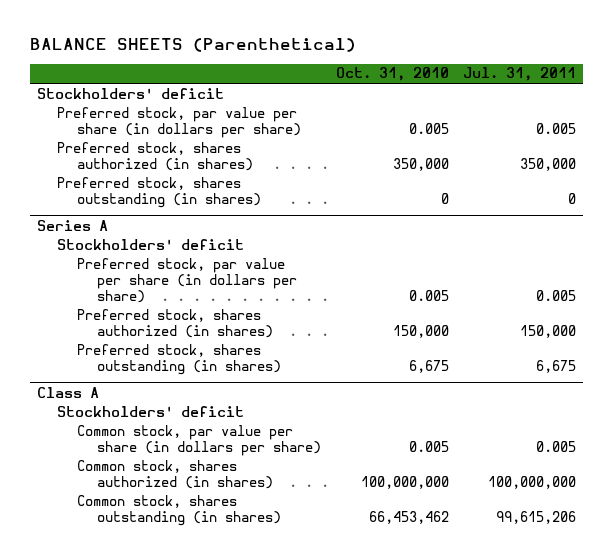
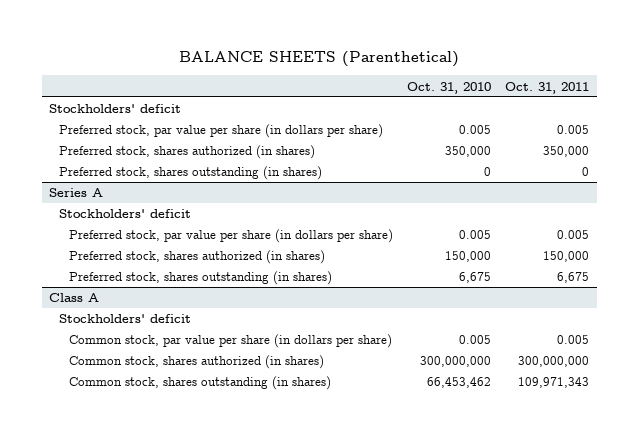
- | Oct. 31, 2010 | Jul. 31, 2011
+ | Oct. 31, 2010 | Oct. 31, 2011
@ Class A
- Common stock, shares authorized (in shares) | 100,000,000 | 100,000,000
+ Common stock, shares authorized (in shares) | 300,000,000 | 300,000,000

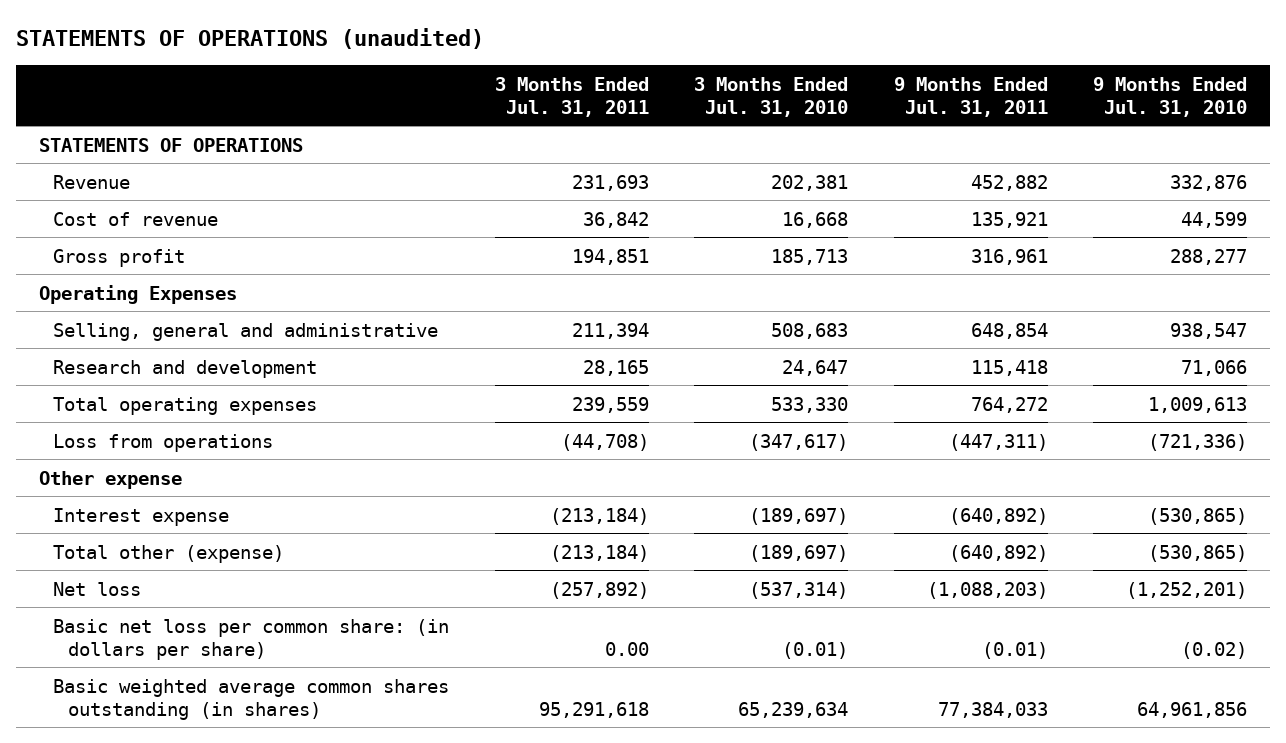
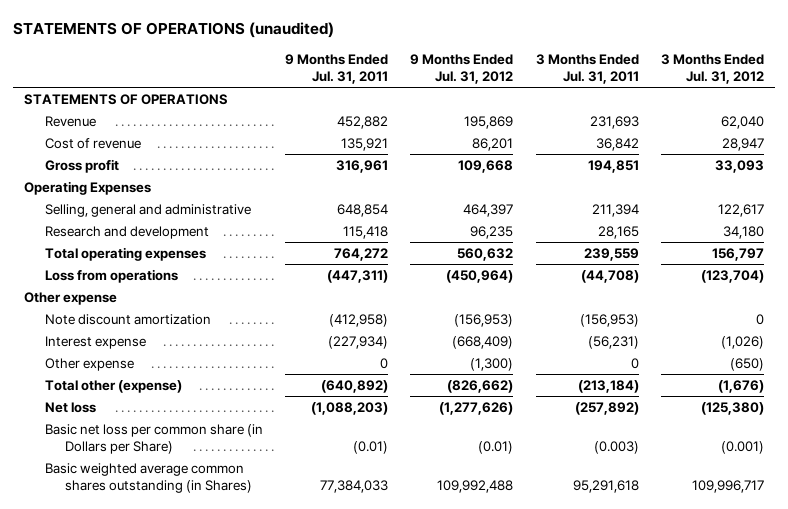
- | 3 Months Ended Jul. 31, 2011 | 3 Months Ended Jul. 31, 2010 | 9 Months Ended Jul. 31, 2011 | 9 Months Ended Jul. 31, 2010
+ | 9 Months Ended Jul. 31, 2011 | 9 Months Ended Jul. 31, 2012 | 3 Months Ended Jul. 31, 2011 | 3 Months Ended Jul. 31, 2012
- Interest expense | (213,184) | (189,697) | (640,892) | (530,865)
+ Note discount amortization | (412,958) | (156,953) | (156,953) | 0
+ Interest expense | (227,934) | (668,409) | (56,231) | (1,026)
+ Other expense | 0 | (1,300) | 0 | (650)
- Basic net loss per common share: (in dollars per share) | 0.00 | (0.01) | (0.01) | (0.02)
- Basic weighted average common shares outstanding (in shares) | 95,291,618 | 65,239,634 | 77,384,033 | 64,961,856
+ Basic net loss per common share (in Dollars per Share) | (0.01) | (0.01) | (0.003) | (0.001)
+ Basic weighted average common shares outstanding (in Shares) | 77,384,033 | 109,992,488 | 95,291,618 | 109,996,717

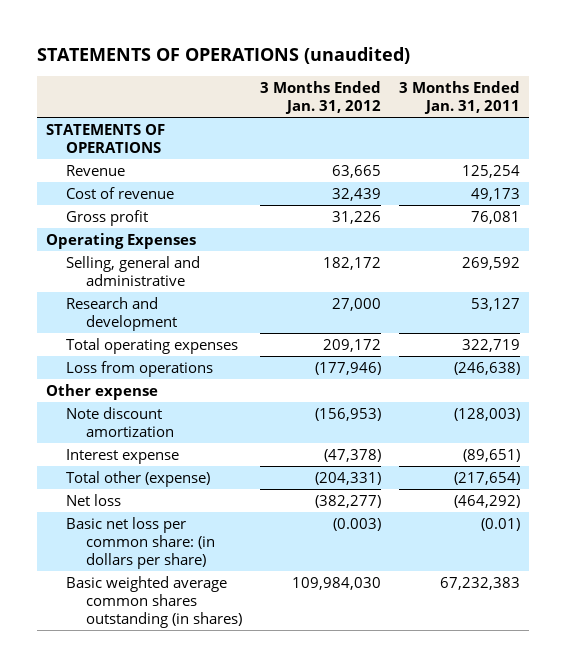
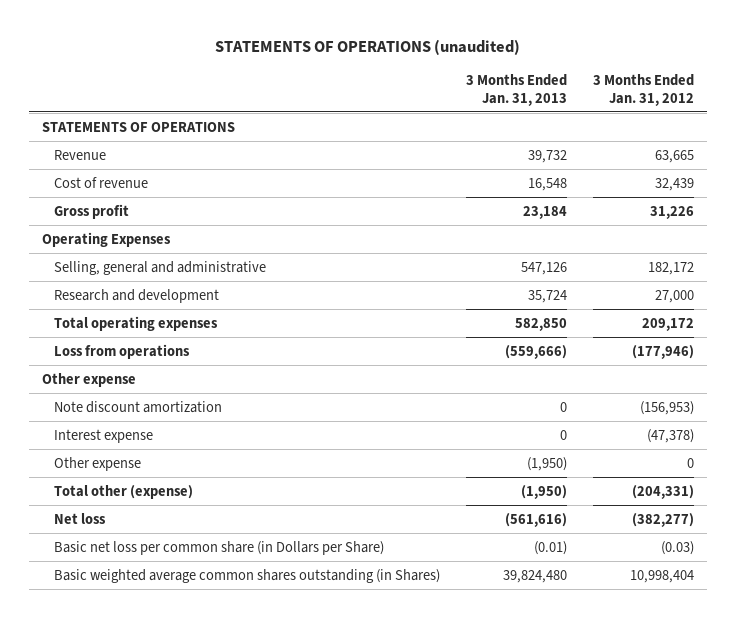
- | 3 Months Ended Jan. 31, 2012 | 3 Months Ended Jan. 31, 2011
+ | 3 Months Ended Jan. 31, 2013 | 3 Months Ended Jan. 31, 2012
+ Other expense | (1,950) | 0
- Basic net loss per common share: (in dollars per share) | (0.003) | (0.01)
- Basic weighted average common shares outstanding (in shares) | 109,984,030 | 67,232,383
+ Basic net loss per common share (in Dollars per Share) | (0.01) | (0.03)
+ Basic weighted average common shares outstanding (in Shares) | 39,824,480 | 10,998,404

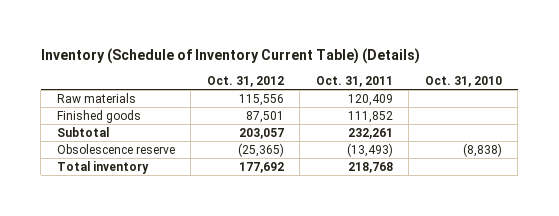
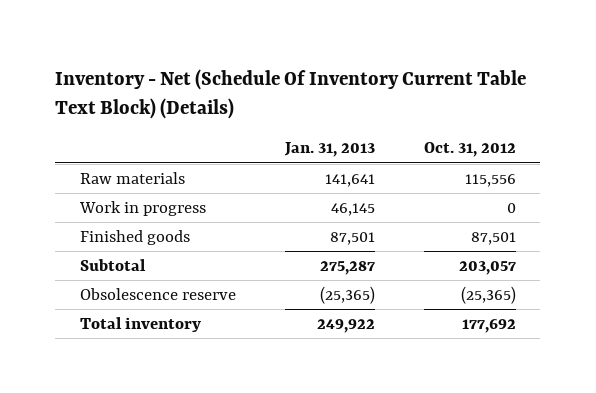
- Inventory (Schedule of Inventory Current Table) (Details)
+ Inventory - Net (Schedule Of Inventory Current Table Text Block) (Details)
- | Oct. 31, 2012 | Oct. 31, 2011 | Oct. 31, 2010
+ | Jan. 31, 2013 | Oct. 31, 2012
+ Work in progress | 46,145 | 0

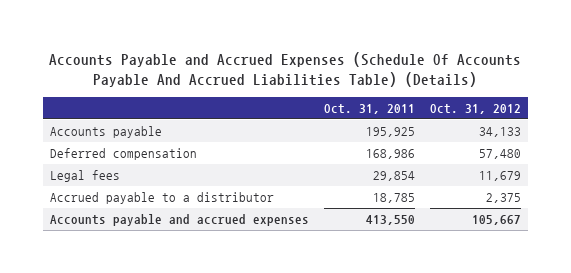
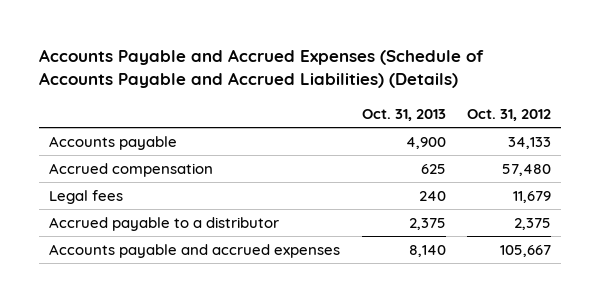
- Accounts Payable and Accrued Expenses (Schedule Of Accounts Payable And Accrued Liabilities Table) (Details)
+ Accounts Payable and Accrued Expenses (Schedule of Accounts Payable and Accrued Liabilities) (Details)
- | Oct. 31, 2011 | Oct. 31, 2012
+ | Oct. 31, 2013 | Oct. 31, 2012
- Deferred compensation | 168,986 | 57,480
+ Accrued compensation | 625 | 57,480

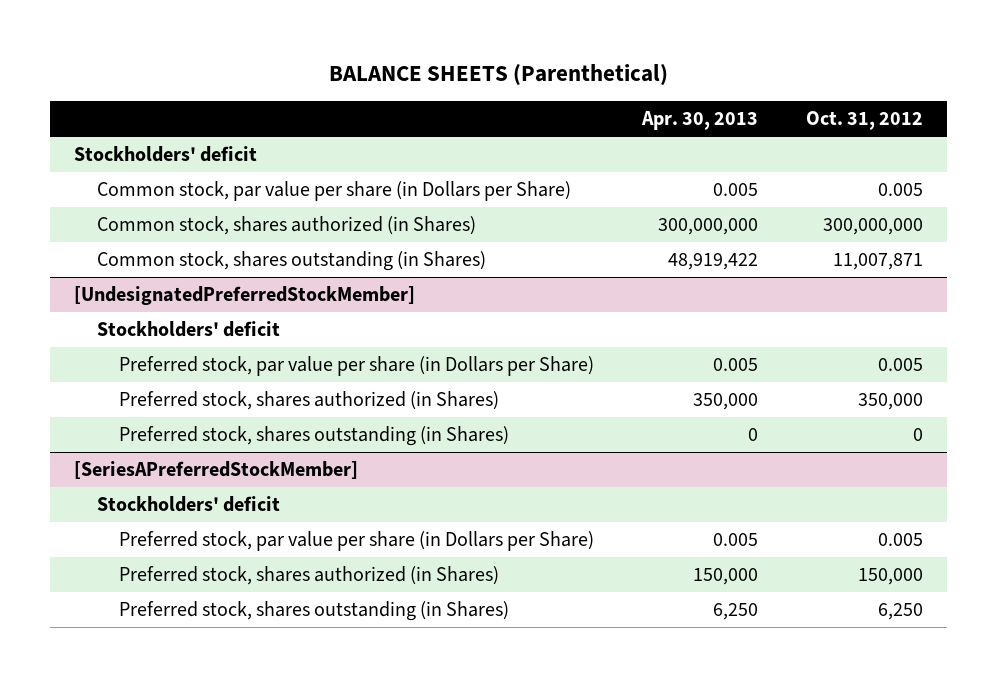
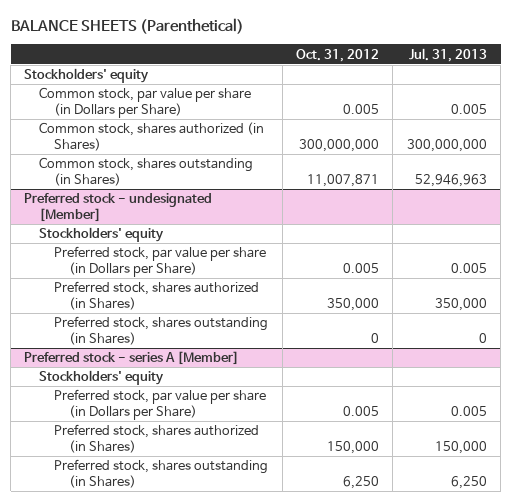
- | Apr. 30, 2013 | Oct. 31, 2012
+ | Oct. 31, 2012 | Jul. 31, 2013
- Stockholders' deficit
+ Stockholders' equity
- [UndesignatedPreferredStockMember]
- Stockholders' deficit
+ Preferred stock - undesignated [Member]
+ Stockholders' equity
- [SeriesAPreferredStockMember]
- Stockholders' deficit
+ Preferred stock - series A [Member]
+ Stockholders' equity

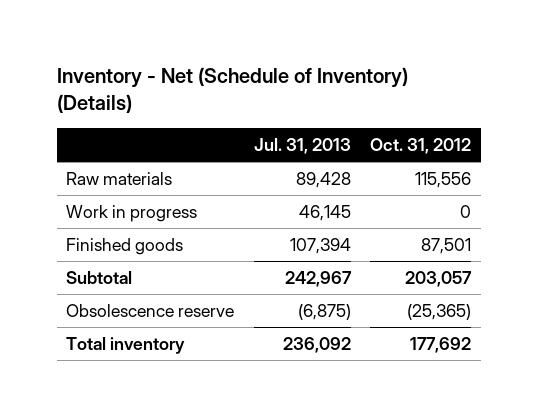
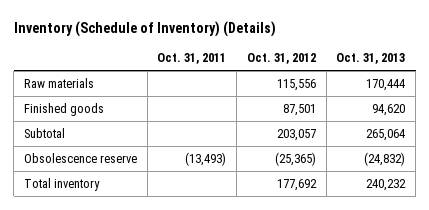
- Inventory - Net (Schedule of Inventory) (Details)
+ Inventory (Schedule of Inventory) (Details)
- | Jul. 31, 2013 | Oct. 31, 2012
+ | Oct. 31, 2011 | Oct. 31, 2012 | Oct. 31, 2013
- Work in progress | 46,145 | 0

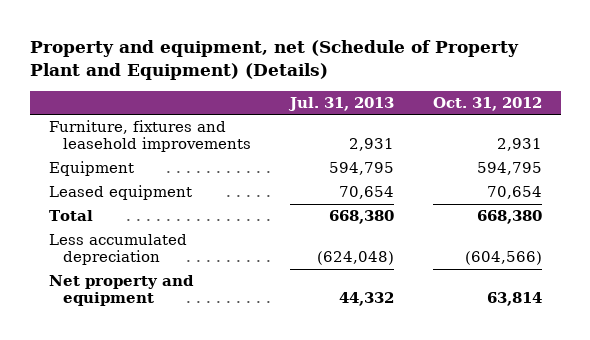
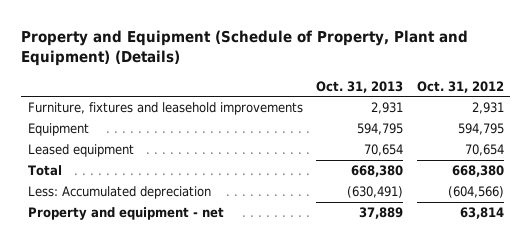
- Property and equipment, net (Schedule of Property Plant and Equipment) (Details)
+ Property and Equipment (Schedule of Property, Plant and Equipment) (Details)
- | Jul. 31, 2013 | Oct. 31, 2012
+ | Oct. 31, 2013 | Oct. 31, 2012
- Less accumulated depreciation | (624,048) | (604,566)
- Net property and equipment | 44,332 | 63,814
+ Less: Accumulated depreciation | (630,491) | (604,566)
+ Property and equipment - net | 37,889 | 63,814

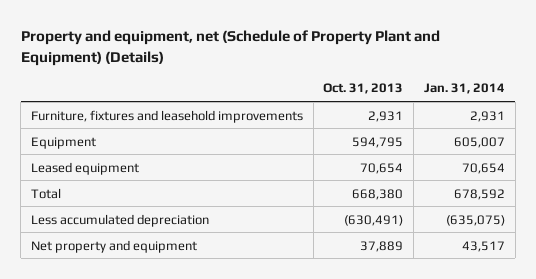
- Property and Equipment (Schedule of Property, Plant and Equipment) (Details)
+ Property and equipment, net (Schedule of Property Plant and Equipment) (Details)
- | Oct. 31, 2013 | Oct. 31, 2012
+ | Oct. 31, 2013 | Jan. 31, 2014
- Less: Accumulated depreciation | (630,491) | (604,566)
- Property and equipment - net | 37,889 | 63,814
+ Less accumulated depreciation | (630,491) | (635,075)
+ Net property and equipment | 37,889 | 43,517

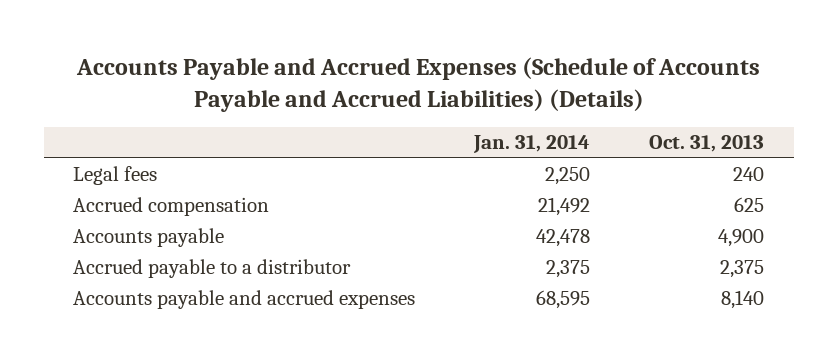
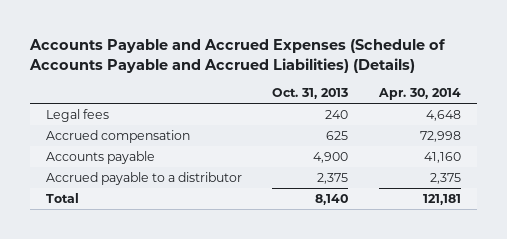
- | Jan. 31, 2014 | Oct. 31, 2013
+ | Oct. 31, 2013 | Apr. 30, 2014
- Accounts payable and accrued expenses | 68,595 | 8,140
+ Total | 8,140 | 121,181

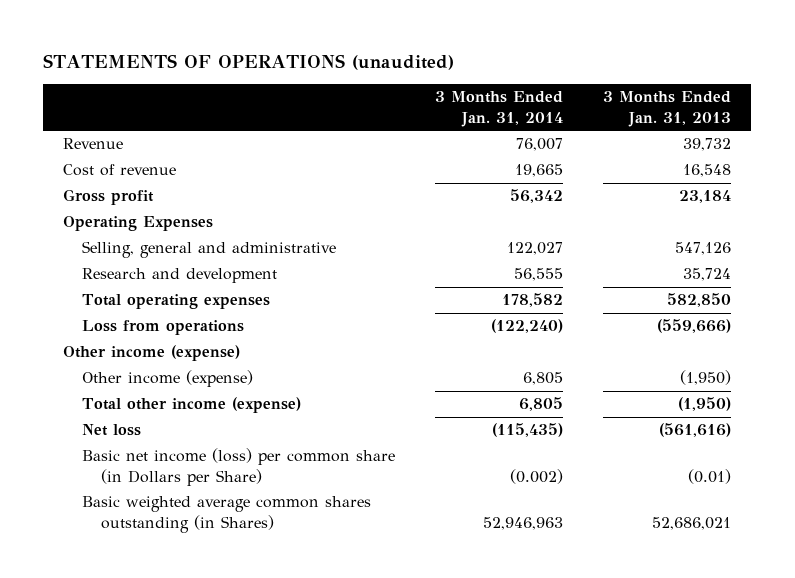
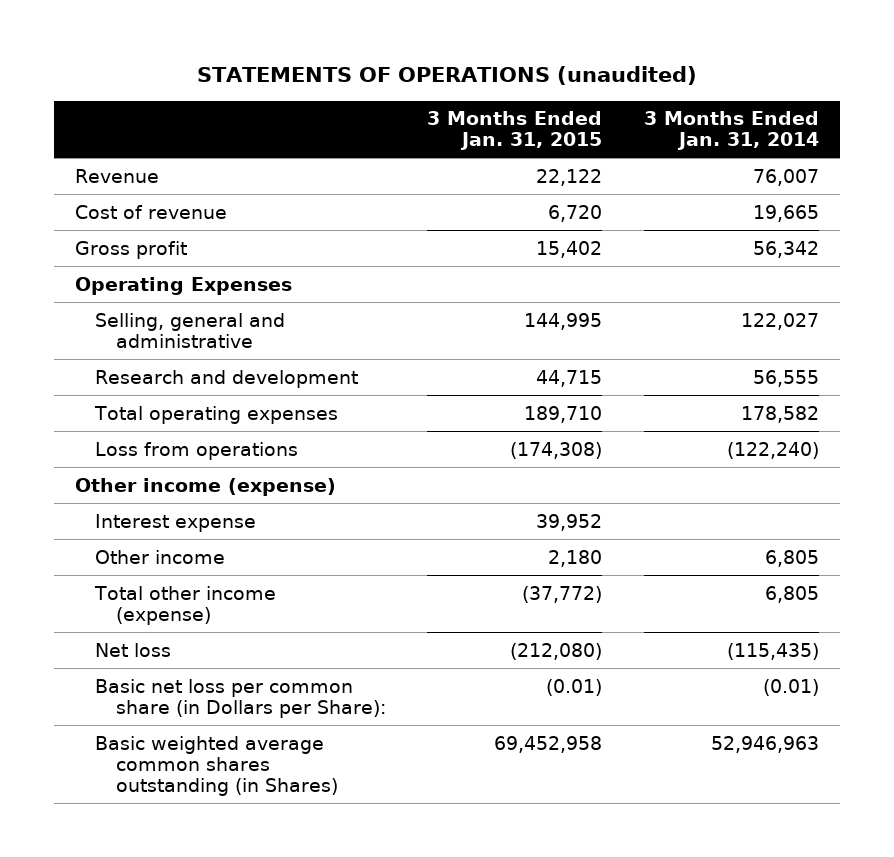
- | 3 Months Ended Jan. 31, 2014 | 3 Months Ended Jan. 31, 2013
+ | 3 Months Ended Jan. 31, 2015 | 3 Months Ended Jan. 31, 2014
- Other income (expense) | 6,805 | (1,950)
+ Interest expense | 39,952 |
+ Other income | 2,180 | 6,805
- Basic net income (loss) per common share (in Dollars per Share) | (0.002) | (0.01)
+ Basic net loss per common share (in Dollars per Share): | (0.01) | (0.01)

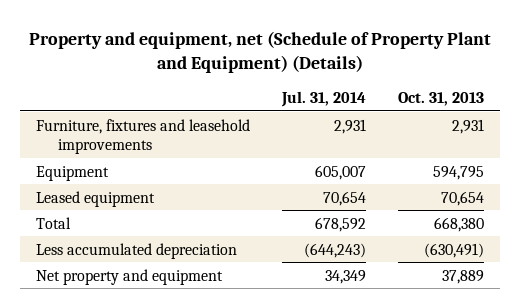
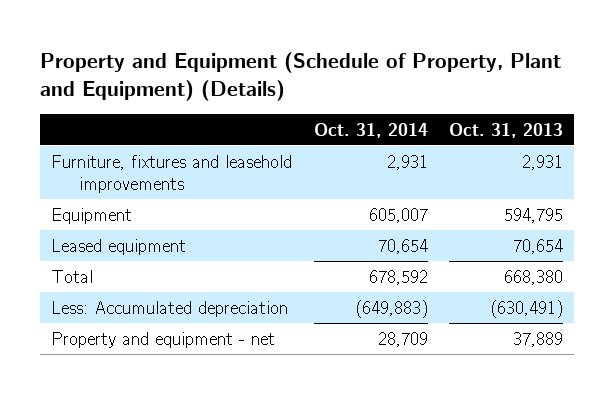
- Property and equipment, net (Schedule of Property Plant and Equipment) (Details)
+ Property and Equipment (Schedule of Property, Plant and Equipment) (Details)
- | Jul. 31, 2014 | Oct. 31, 2013
+ | Oct. 31, 2014 | Oct. 31, 2013
- Less accumulated depreciation | (644,243) | (630,491)
- Net property and equipment | 34,349 | 37,889
+ Less: Accumulated depreciation | (649,883) | (630,491)
+ Property and equipment - net | 28,709 | 37,889

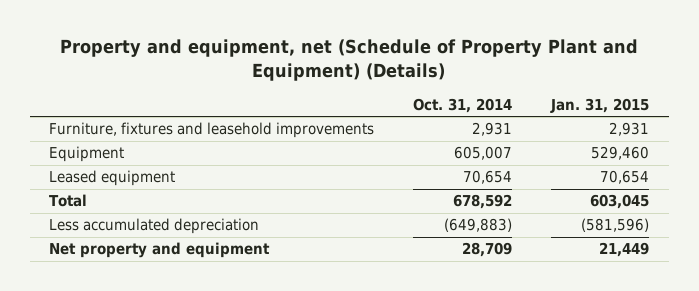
- Property and Equipment (Schedule of Property, Plant and Equipment) (Details)
+ Property and equipment, net (Schedule of Property Plant and Equipment) (Details)
- | Oct. 31, 2014 | Oct. 31, 2013
+ | Oct. 31, 2014 | Jan. 31, 2015
- Less: Accumulated depreciation | (649,883) | (630,491)
- Property and equipment - net | 28,709 | 37,889
+ Less accumulated depreciation | (649,883) | (581,596)
+ Net property and equipment | 28,709 | 21,449

